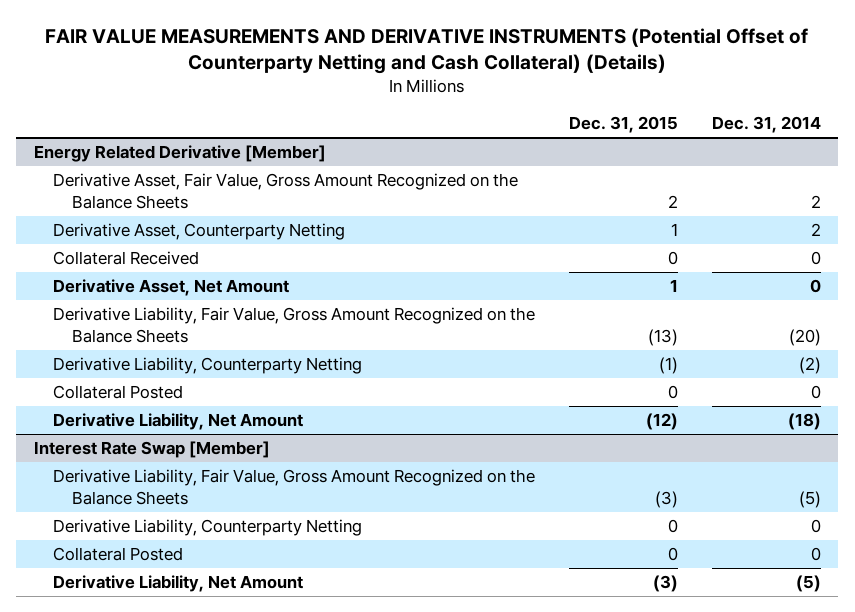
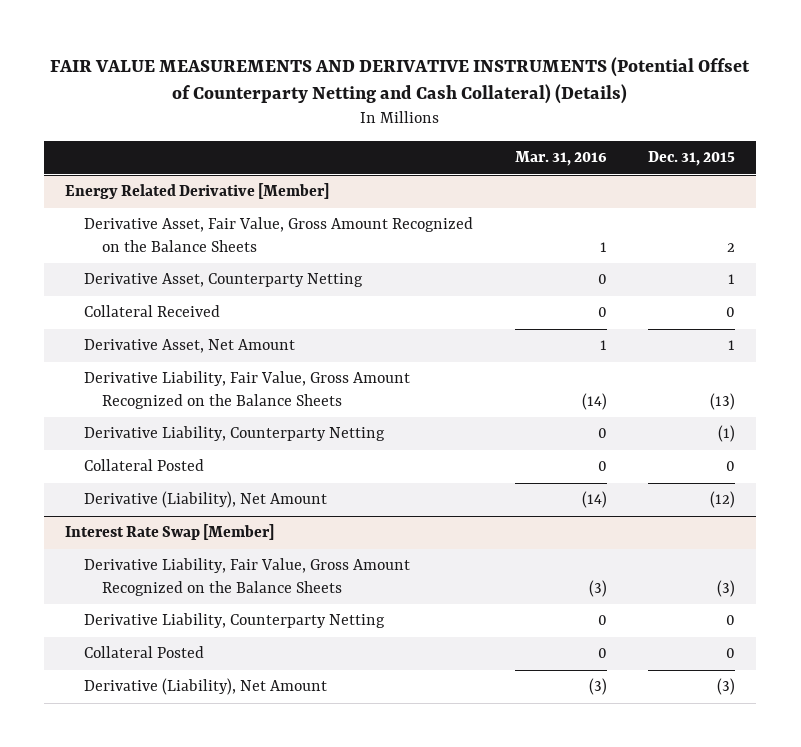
- | Dec. 31, 2015 | Dec. 31, 2014
+ | Mar. 31, 2016 | Dec. 31, 2015
@ Energy Related Derivative [Member]
- Derivative Liability, Net Amount | (12) | (18)
+ Derivative (Liability), Net Amount | (14) | (12)
@ Interest Rate Swap [Member]
- Derivative Liability, Net Amount | (3) | (5)
+ Derivative (Liability), Net Amount | (3) | (3)

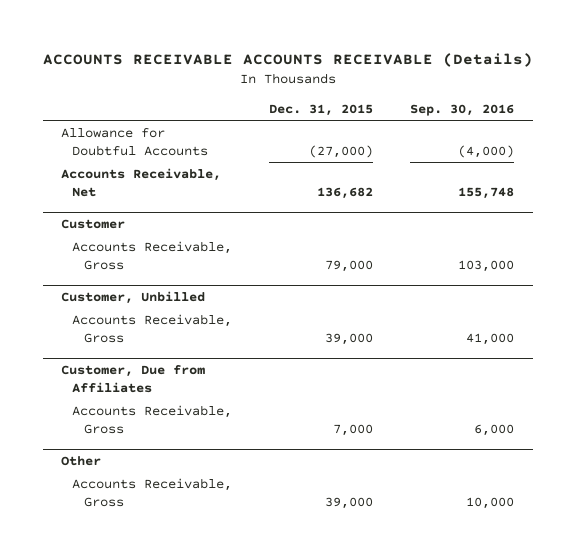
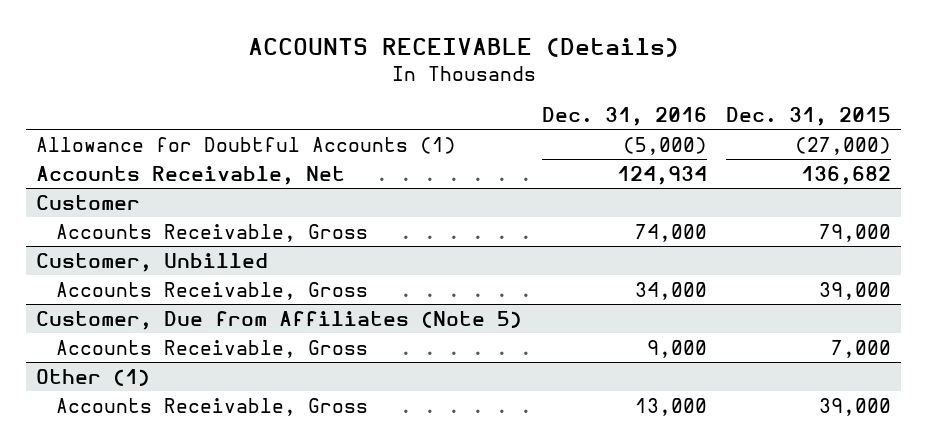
- ACCOUNTS RECEIVABLE ACCOUNTS RECEIVABLE (Details)
+ ACCOUNTS RECEIVABLE (Details)
- | Dec. 31, 2015 | Sep. 30, 2016
+ | Dec. 31, 2016 | Dec. 31, 2015
- Allowance for Doubtful Accounts | (27,000) | (4,000)
+ Allowance for Doubtful Accounts (1) | (5,000) | (27,000)
- Customer, Due from Affiliates
+ Customer, Due from Affiliates (Note 5)
- Other
+ Other (1)

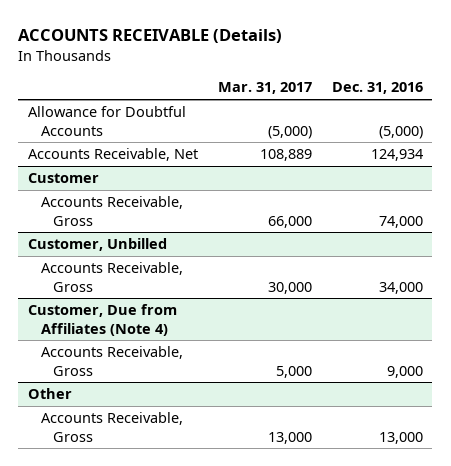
- | Dec. 31, 2016 | Dec. 31, 2015
+ | Mar. 31, 2017 | Dec. 31, 2016
- Allowance for Doubtful Accounts (1) | (5,000) | (27,000)
+ Allowance for Doubtful Accounts | (5,000) | (5,000)
- Customer, Due from Affiliates (Note 5)
+ Customer, Due from Affiliates (Note 4)
- Other (1)
+ Other

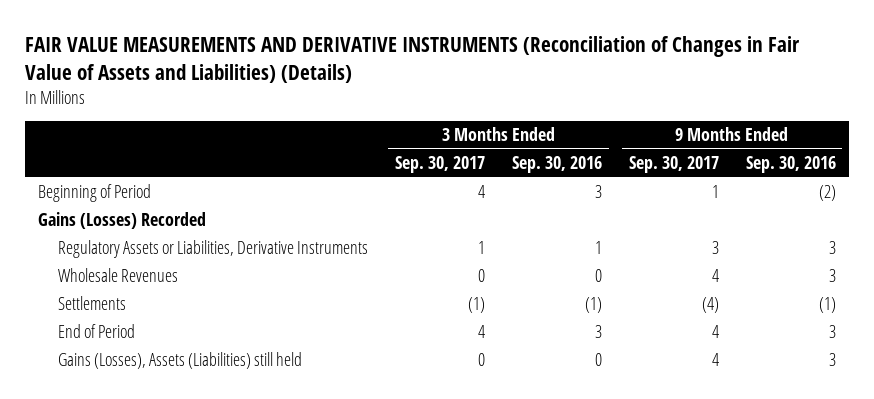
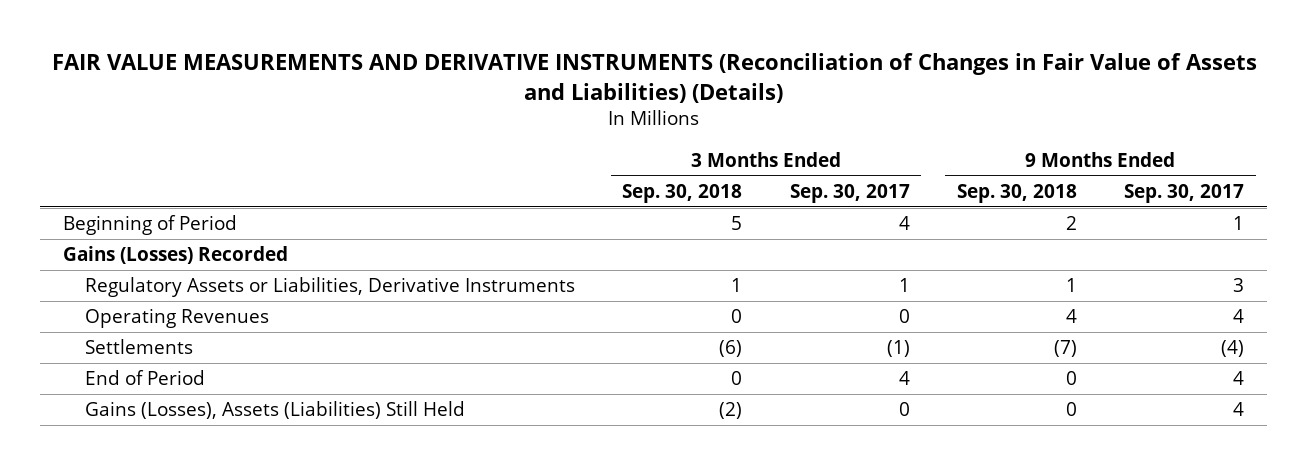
- | 3 Months Ended Sep. 30, 2017 | 3 Months Ended Sep. 30, 2016 | 9 Months Ended Sep. 30, 2017 | 9 Months Ended Sep. 30, 2016
+ | 3 Months Ended Sep. 30, 2018 | 3 Months Ended Sep. 30, 2017 | 9 Months Ended Sep. 30, 2018 | 9 Months Ended Sep. 30, 2017
- Wholesale Revenues | 0 | 0 | 4 | 3
+ Operating Revenues | 0 | 0 | 4 | 4
- Gains (Losses), Assets (Liabilities) still held | 0 | 0 | 4 | 3
+ Gains (Losses), Assets (Liabilities) Still Held | (2) | 0 | 0 | 4

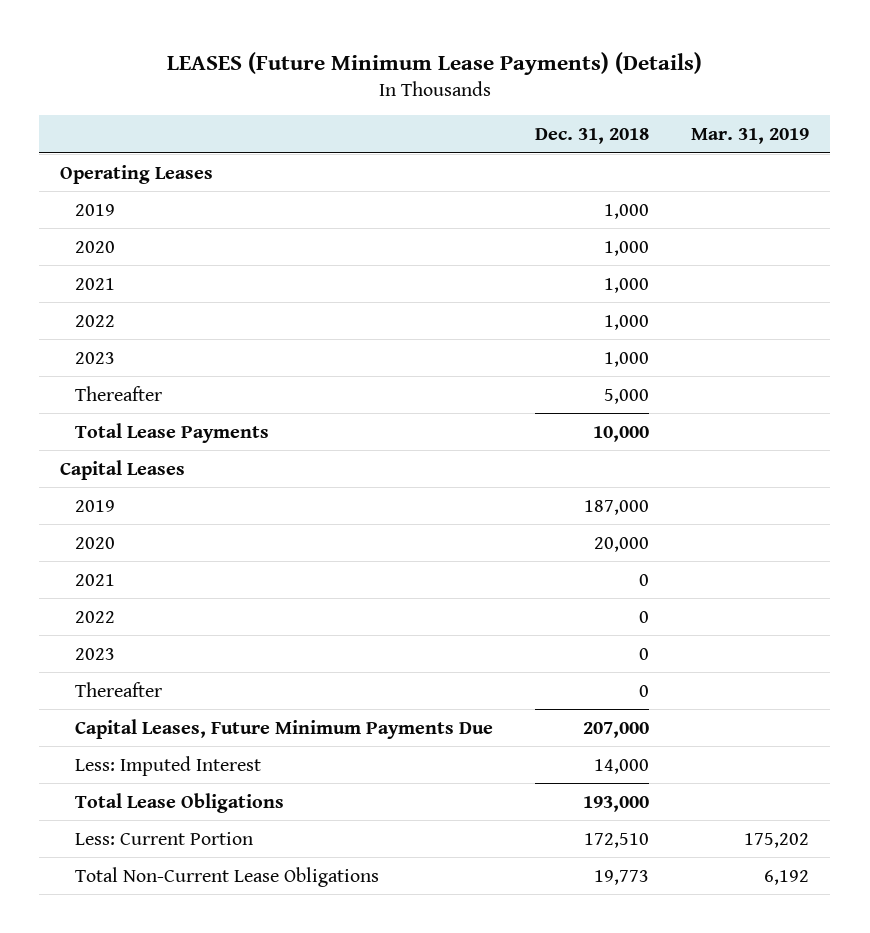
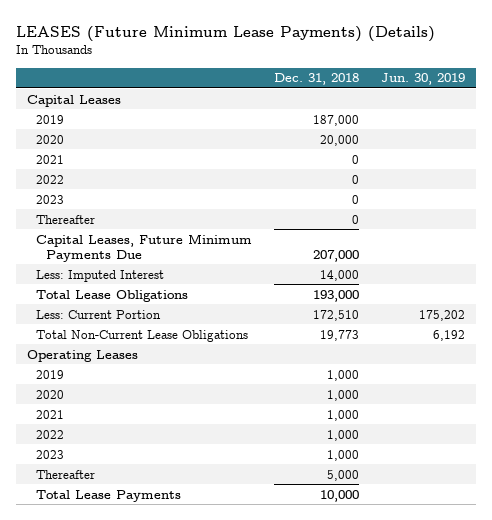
- | Dec. 31, 2018 | Mar. 31, 2019
+ | Dec. 31, 2018 | Jun. 30, 2019
moved down: Operating Leases
moved down: 2019 | 1,000 |
moved down: 2020 | 1,000 |
moved down: 2021 | 1,000 |
moved down: 2022 | 1,000 |
moved down: 2023 | 1,000 |
moved down: Thereafter | 5,000 |
moved down: Total Lease Payments | 10,000 |

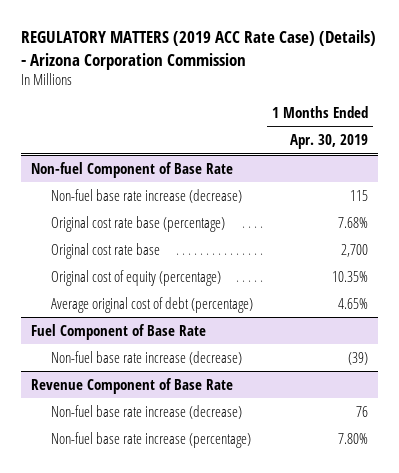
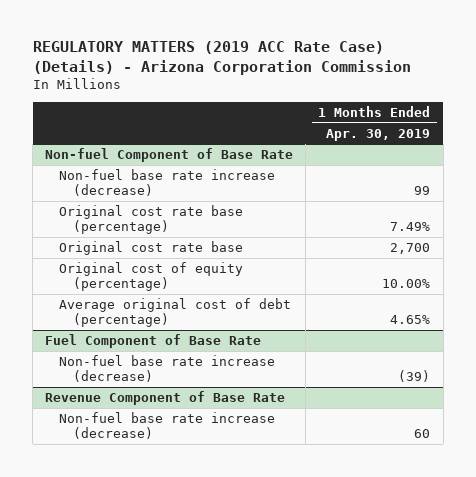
@ Non-fuel Component of Base Rate
- Non-fuel base rate increase (decrease) | 115
- Original cost rate base (percentage) | 7.68%
+ Non-fuel base rate increase (decrease) | 99
+ Original cost rate base (percentage) | 7.49%
- Original cost of equity (percentage) | 10.35%
+ Original cost of equity (percentage) | 10.00%
@ Revenue Component of Base Rate
- Non-fuel base rate increase (decrease) | 76
- Non-fuel base rate increase (percentage) | 7.80%
+ Non-fuel base rate increase (decrease) | 60

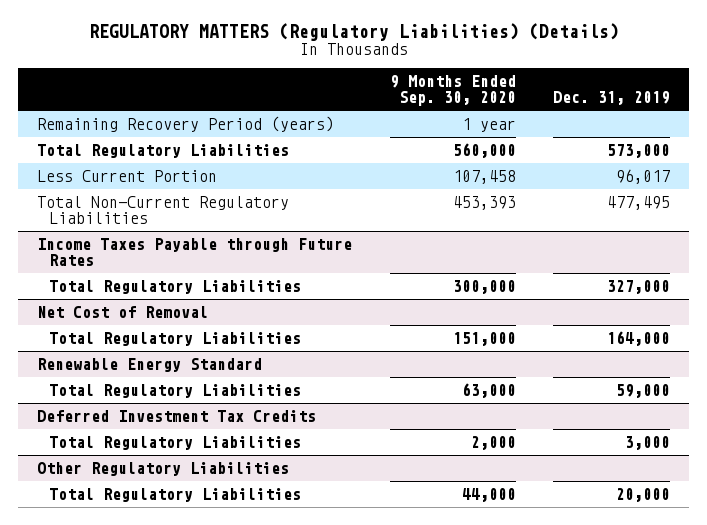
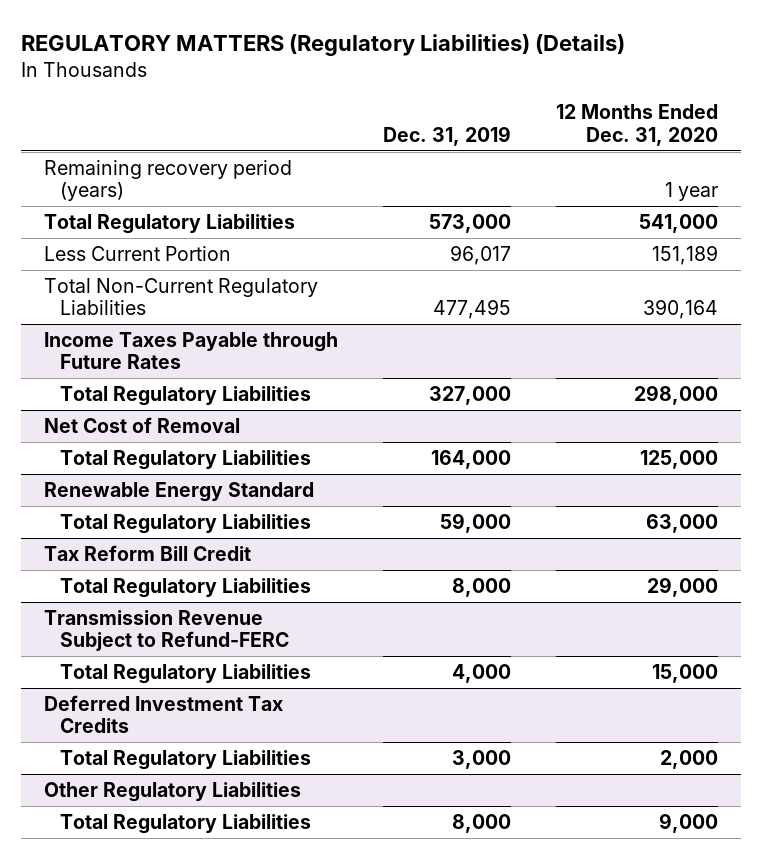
- | 9 Months Ended Sep. 30, 2020 | Dec. 31, 2019
+ | Dec. 31, 2019 | 12 Months Ended Dec. 31, 2020
- Remaining Recovery Period (years) | 1 year |
+ Remaining recovery period (years) | | 1 year
+ Tax Reform Bill Credit
+ Total Regulatory Liabilities | 8,000 | 29,000
+ Transmission Revenue Subject to Refund-FERC
+ Total Regulatory Liabilities | 4,000 | 15,000
@ Other Regulatory Liabilities
- Total Regulatory Liabilities | 44,000 | 20,000
+ Total Regulatory Liabilities | 8,000 | 9,000

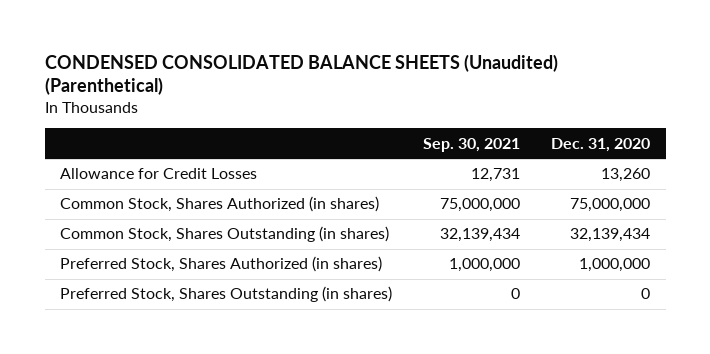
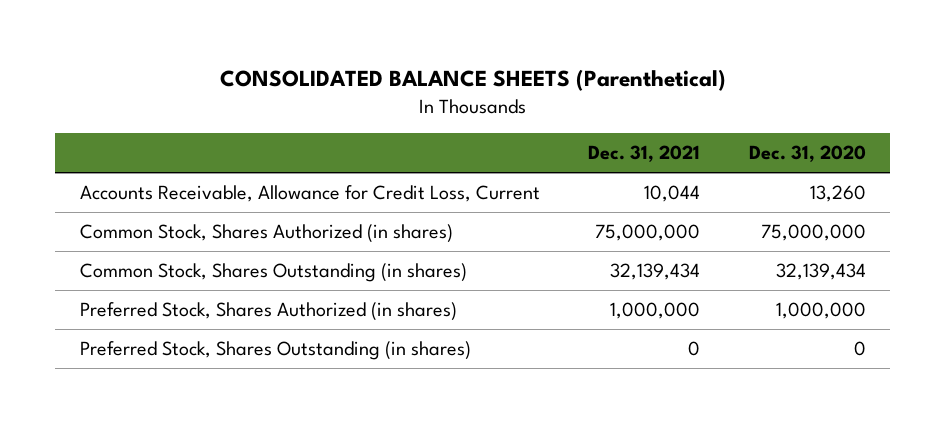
- CONDENSED CONSOLIDATED BALANCE SHEETS (Unaudited) (Parenthetical)
+ CONSOLIDATED BALANCE SHEETS (Parenthetical)
- | Sep. 30, 2021 | Dec. 31, 2020
+ | Dec. 31, 2021 | Dec. 31, 2020
- Allowance for Credit Losses | 12,731 | 13,260
+ Accounts Receivable, Allowance for Credit Loss, Current | 10,044 | 13,260

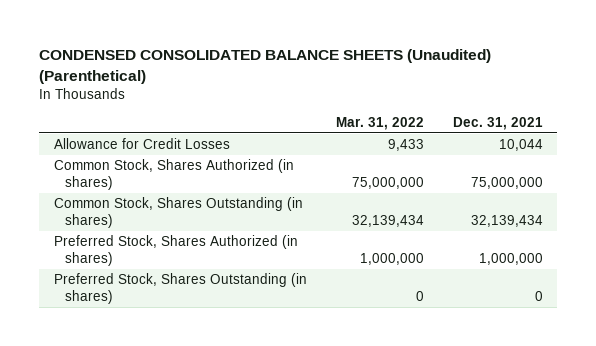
- CONSOLIDATED BALANCE SHEETS (Parenthetical)
+ CONDENSED CONSOLIDATED BALANCE SHEETS (Unaudited) (Parenthetical)
- | Dec. 31, 2021 | Dec. 31, 2020
+ | Mar. 31, 2022 | Dec. 31, 2021
- Accounts Receivable, Allowance for Credit Loss, Current | 10,044 | 13,260
+ Allowance for Credit Losses | 9,433 | 10,044

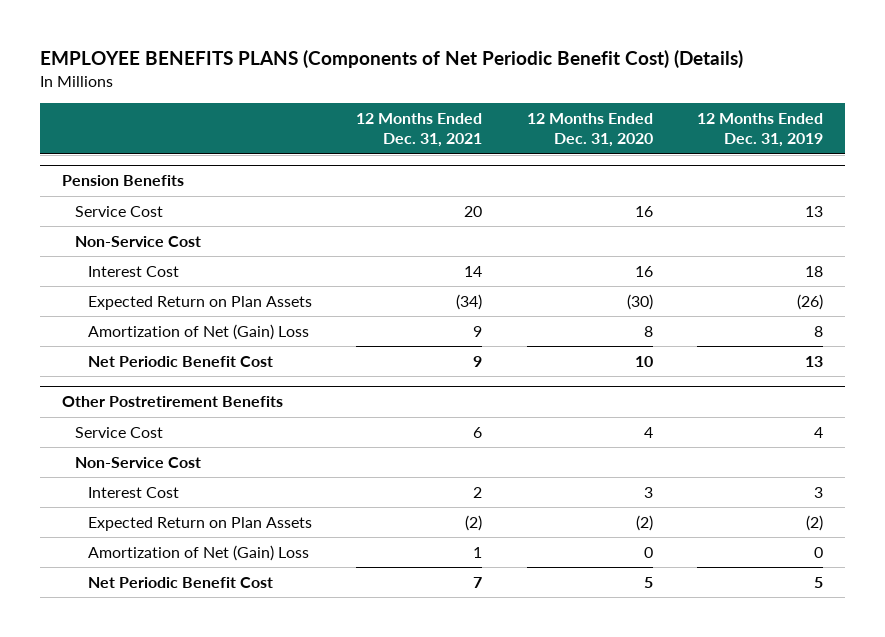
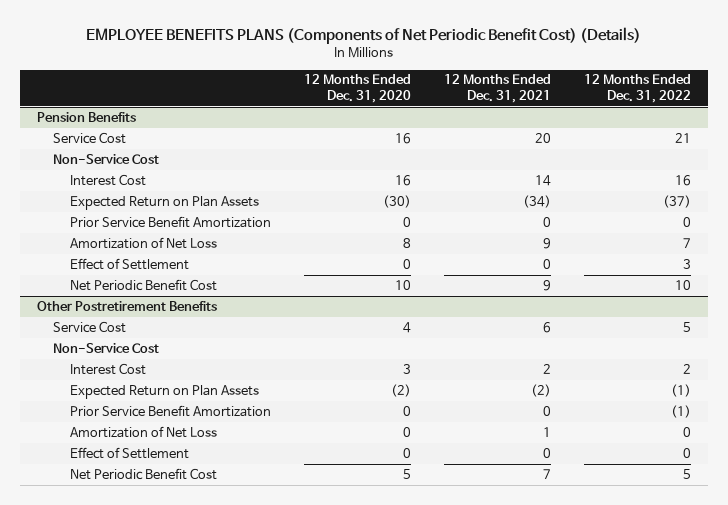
- | 12 Months Ended Dec. 31, 2021 | 12 Months Ended Dec. 31, 2020 | 12 Months Ended Dec. 31, 2019
+ | 12 Months Ended Dec. 31, 2020 | 12 Months Ended Dec. 31, 2021 | 12 Months Ended Dec. 31, 2022
@ Pension Benefits
- Amortization of Net (Gain) Loss | 9 | 8 | 8
+ Prior Service Benefit Amortization | 0 | 0 | 0
+ Amortization of Net Loss | 8 | 9 | 7
+ Effect of Settlement | 0 | 0 | 3
@ Other Postretirement Benefits
- Amortization of Net (Gain) Loss | 1 | 0 | 0
+ Prior Service Benefit Amortization | 0 | 0 | (1)
+ Amortization of Net Loss | 0 | 1 | 0
+ Effect of Settlement | 0 | 0 | 0

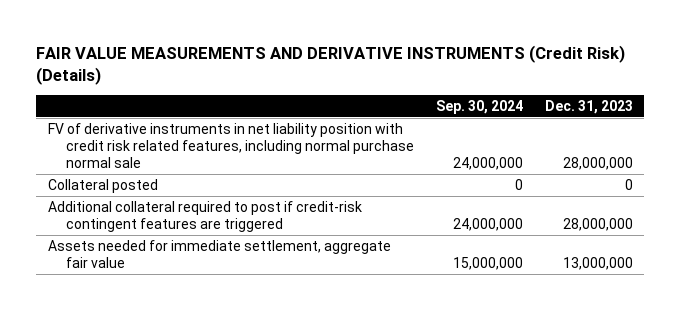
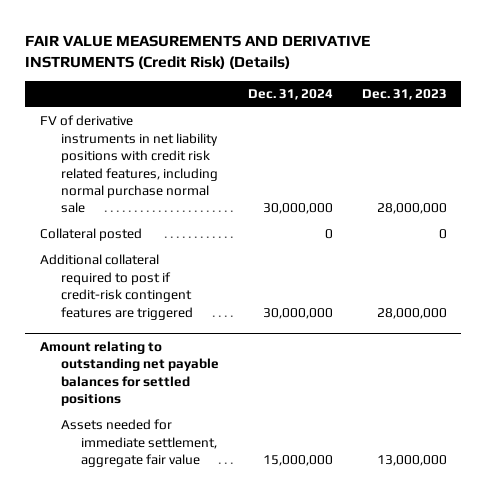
- | Sep. 30, 2024 | Dec. 31, 2023
+ | Dec. 31, 2024 | Dec. 31, 2023
- FV of derivative instruments in net liability position with credit risk related features, including normal purchase normal sale | 24,000,000 | 28,000,000
+ FV of derivative instruments in net liability positions with credit risk related features, including normal purchase normal sale | 30,000,000 | 28,000,000
+ Amount relating to outstanding net payable balances for settled positions

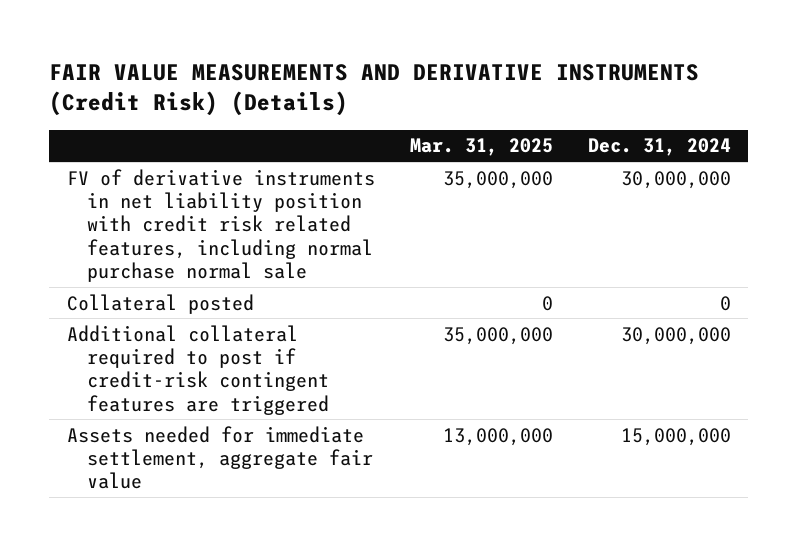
- | Dec. 31, 2024 | Dec. 31, 2023
+ | Mar. 31, 2025 | Dec. 31, 2024
- FV of derivative instruments in net liability positions with credit risk related features, including normal purchase normal sale | 30,000,000 | 28,000,000
+ FV of derivative instruments in net liability position with credit risk related features, including normal purchase normal sale | 35,000,000 | 30,000,000
- Amount relating to outstanding net payable balances for settled positions

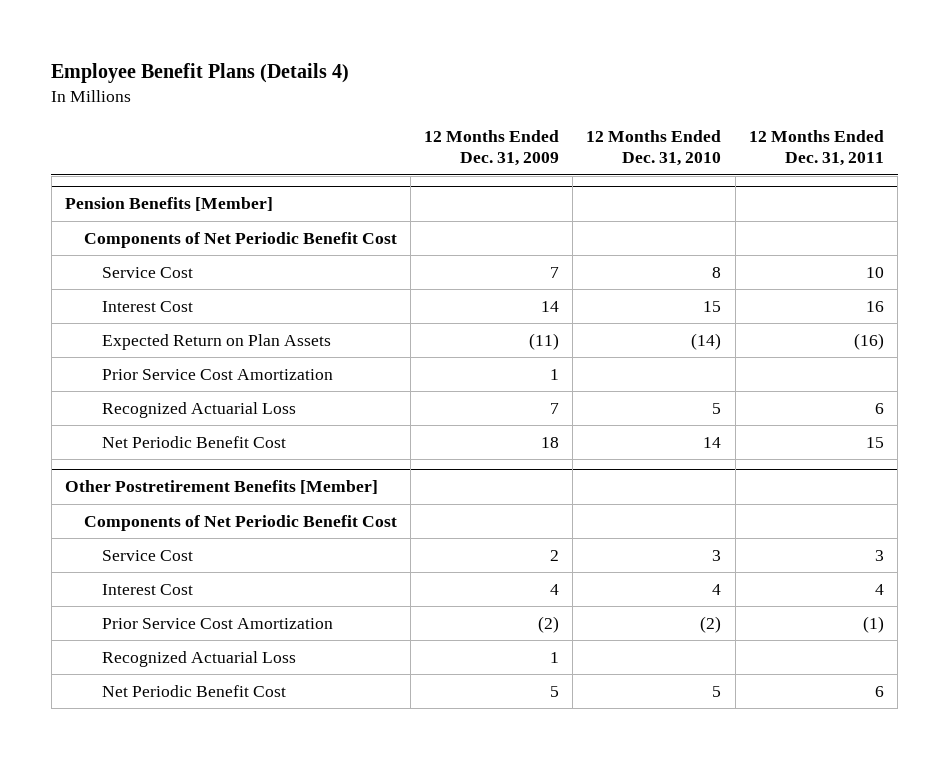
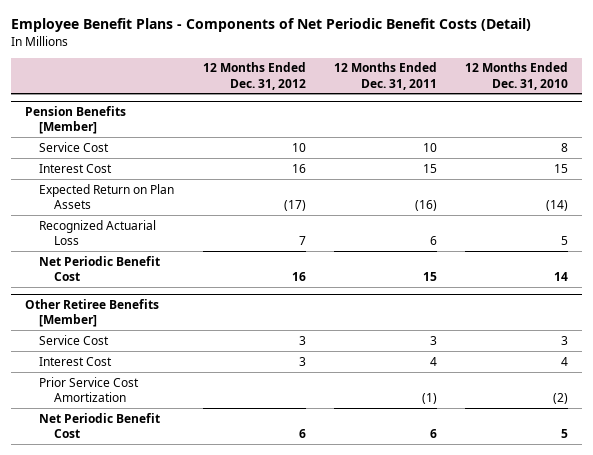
- Employee Benefit Plans (Details 4)
+ Employee Benefit Plans - Components of Net Periodic Benefit Costs (Detail)
- | 12 Months Ended Dec. 31, 2009 | 12 Months Ended Dec. 31, 2010 | 12 Months Ended Dec. 31, 2011
+ | 12 Months Ended Dec. 31, 2012 | 12 Months Ended Dec. 31, 2011 | 12 Months Ended Dec. 31, 2010
@ Pension Benefits [Member]
- Components of Net Periodic Benefit Cost
- Interest Cost | 14 | 15 | 16
+ Interest Cost | 16 | 15 | 15
- Prior Service Cost Amortization | 1 | |
- Other Postretirement Benefits [Member]
- Components of Net Periodic Benefit Cost
+ Other Retiree Benefits [Member]
- Recognized Actuarial Loss | 1 | |

